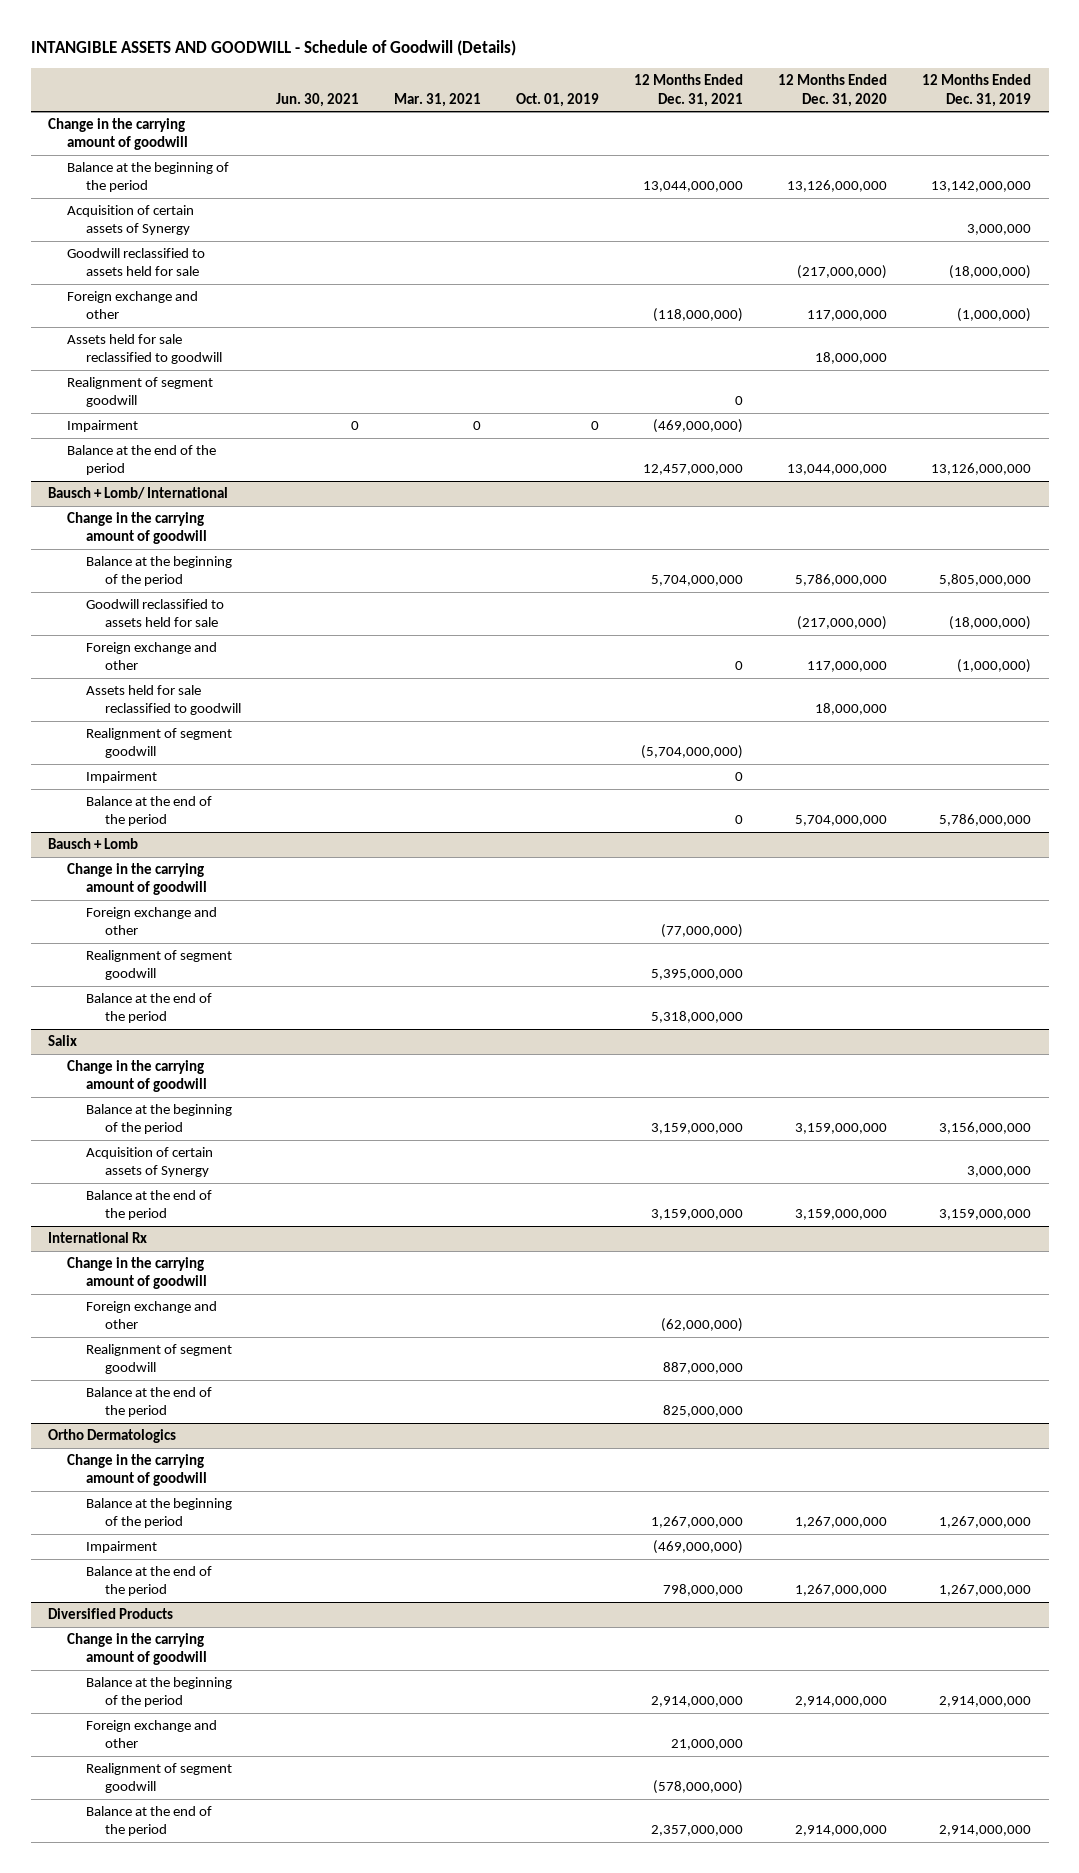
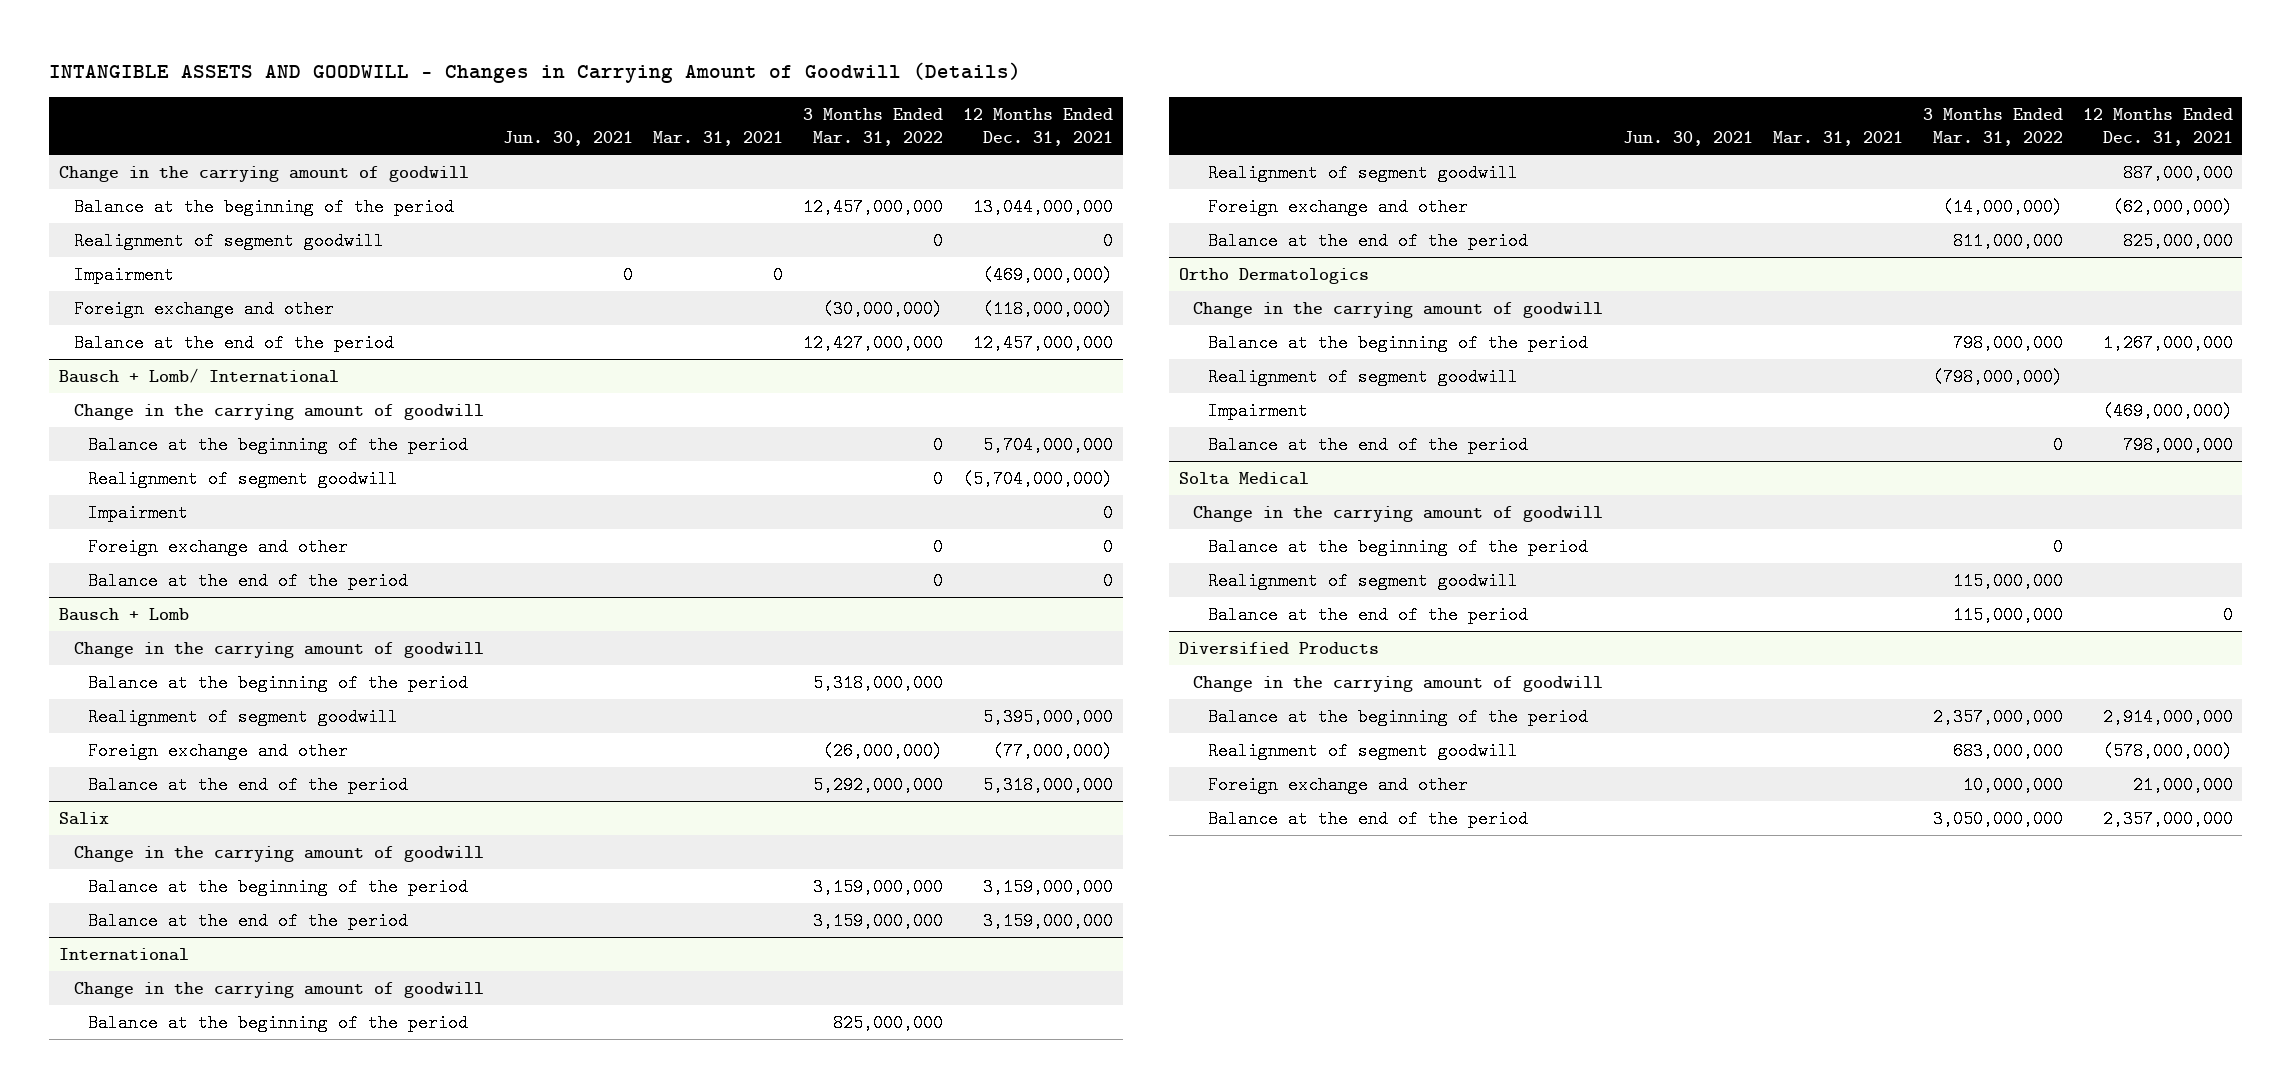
- INTANGIBLE ASSETS AND GOODWILL - Schedule of Goodwill (Details)
+ INTANGIBLE ASSETS AND GOODWILL - Changes in Carrying Amount of Goodwill (Details)
- | Jun. 30, 2021 | Mar. 31, 2021 | Oct. 01, 2019 | 12 Months Ended Dec. 31, 2021 | 12 Months Ended Dec. 31, 2020 | 12 Months Ended Dec. 31, 2019
+ | Jun. 30, 2021 | Mar. 31, 2021 | 3 Months Ended Mar. 31, 2022 | 12 Months Ended Dec. 31, 2021
- Acquisition of certain assets of Synergy | | | | | | 3,000,000
- Goodwill reclassified to assets held for sale | | | | | (217,000,000) | (18,000,000)
- Assets held for sale reclassified to goodwill | | | | | 18,000,000 |
moved down: Foreign exchange and other | | | (30,000,000) | (118,000,000)
@ Bausch + Lomb/ International
- Goodwill reclassified to assets held for sale | | | | | (217,000,000) | (18,000,000)
- Assets held for sale reclassified to goodwill | | | | | 18,000,000 |
moved down: Foreign exchange and other | | | 0 | 0
@ Bausch + Lomb
+ Balance at the beginning of the period | | | 5,318,000,000 |
moved down: Foreign exchange and other | | | (26,000,000) | (77,000,000)
@ Salix
- Acquisition of certain assets of Synergy | | | | | | 3,000,000
- International Rx
+ International
- Foreign exchange and other | | | | (62,000,000) | |
+ Balance at the beginning of the period | | | 825,000,000 |
+ Foreign exchange and other | | | (14,000,000) | (62,000,000)
@ Ortho Dermatologics
+ Realignment of segment goodwill | | | (798,000,000) |
+ Solta Medical
+ Change in the carrying amount of goodwill
+ Balance at the beginning of the period | | | 0 |
+ Realignment of segment goodwill | | | 115,000,000 |
+ Balance at the end of the period | | | 115,000,000 | 0
@ Diversified Products
moved down: Foreign exchange and other | | | 10,000,000 | 21,000,000

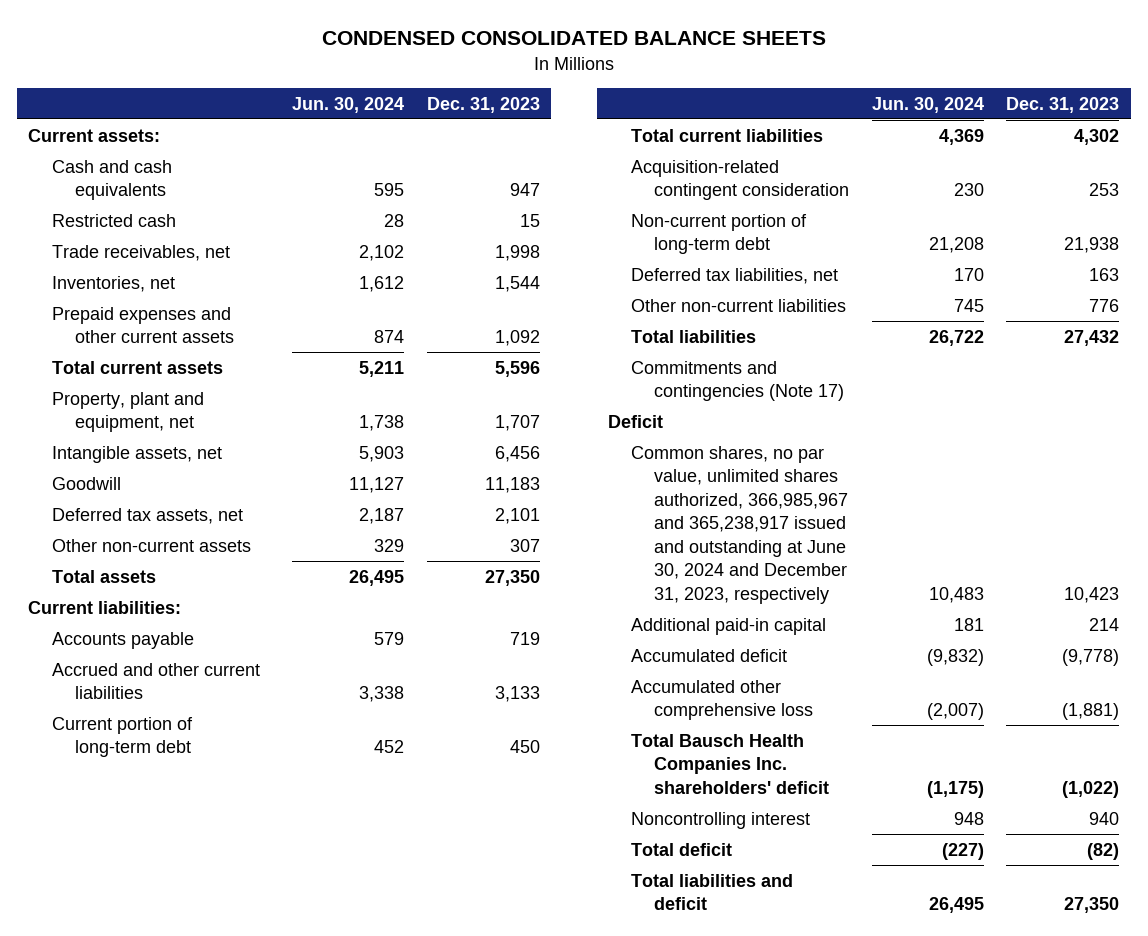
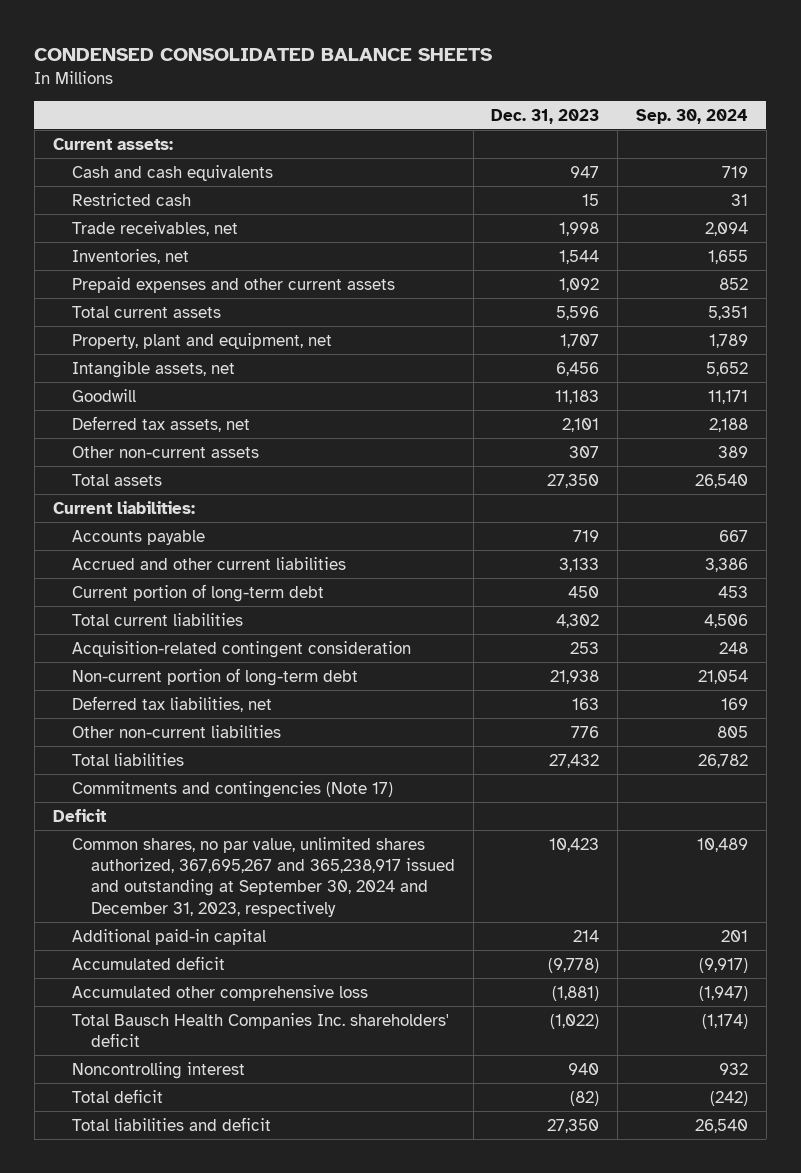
- | Jun. 30, 2024 | Dec. 31, 2023
+ | Dec. 31, 2023 | Sep. 30, 2024
- Common shares, no par value, unlimited shares authorized, 366,985,967 and 365,238,917 issued and outstanding at June 30, 2024 and December 31, 2023, respectively | 10,483 | 10,423
+ Common shares, no par value, unlimited shares authorized, 367,695,267 and 365,238,917 issued and outstanding at September 30, 2024 and December 31, 2023, respectively | 10,423 | 10,489

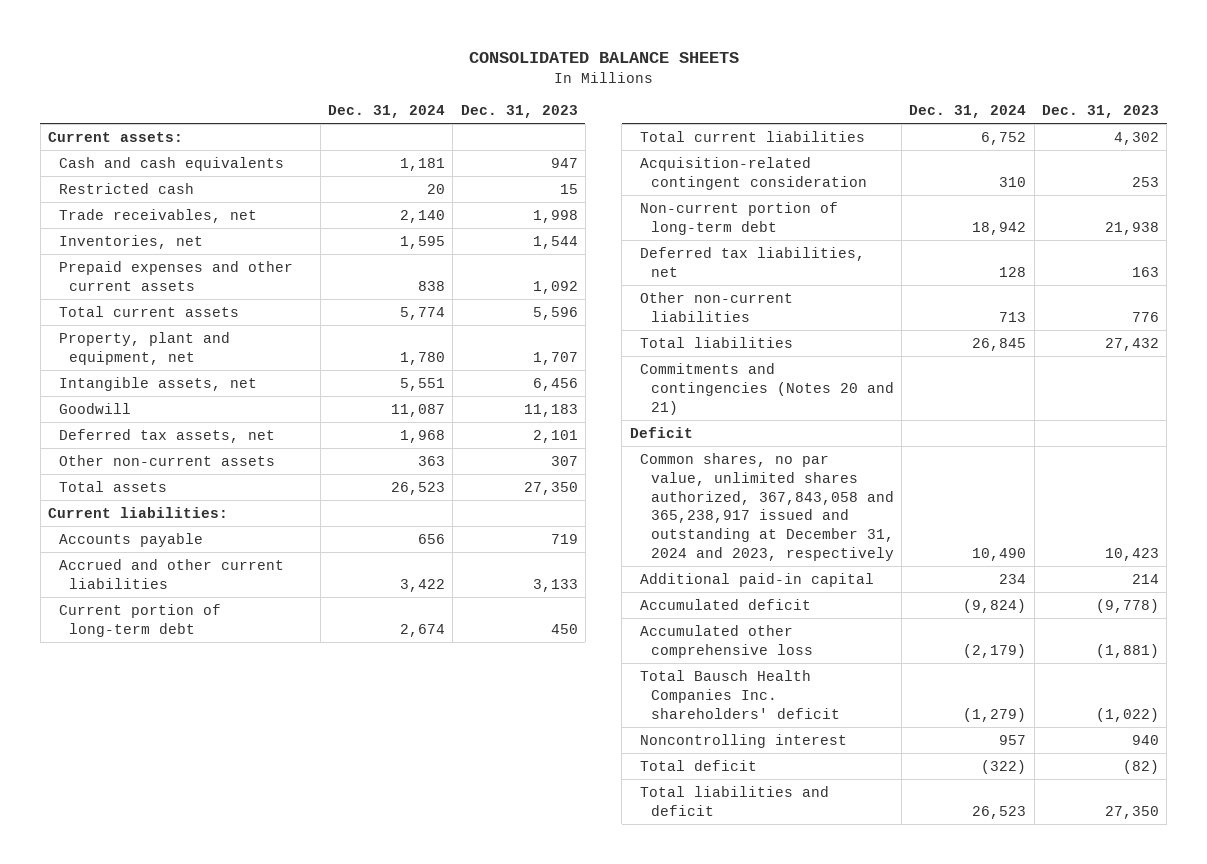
- CONDENSED CONSOLIDATED BALANCE SHEETS
+ CONSOLIDATED BALANCE SHEETS
- | Dec. 31, 2023 | Sep. 30, 2024
+ | Dec. 31, 2024 | Dec. 31, 2023
- Commitments and contingencies (Note 17)
+ Commitments and contingencies (Notes 20 and 21)
- Common shares, no par value, unlimited shares authorized, 367,695,267 and 365,238,917 issued and outstanding at September 30, 2024 and December 31, 2023, respectively | 10,423 | 10,489
+ Common shares, no par value, unlimited shares authorized, 367,843,058 and 365,238,917 issued and outstanding at December 31, 2024 and 2023, respectively | 10,490 | 10,423

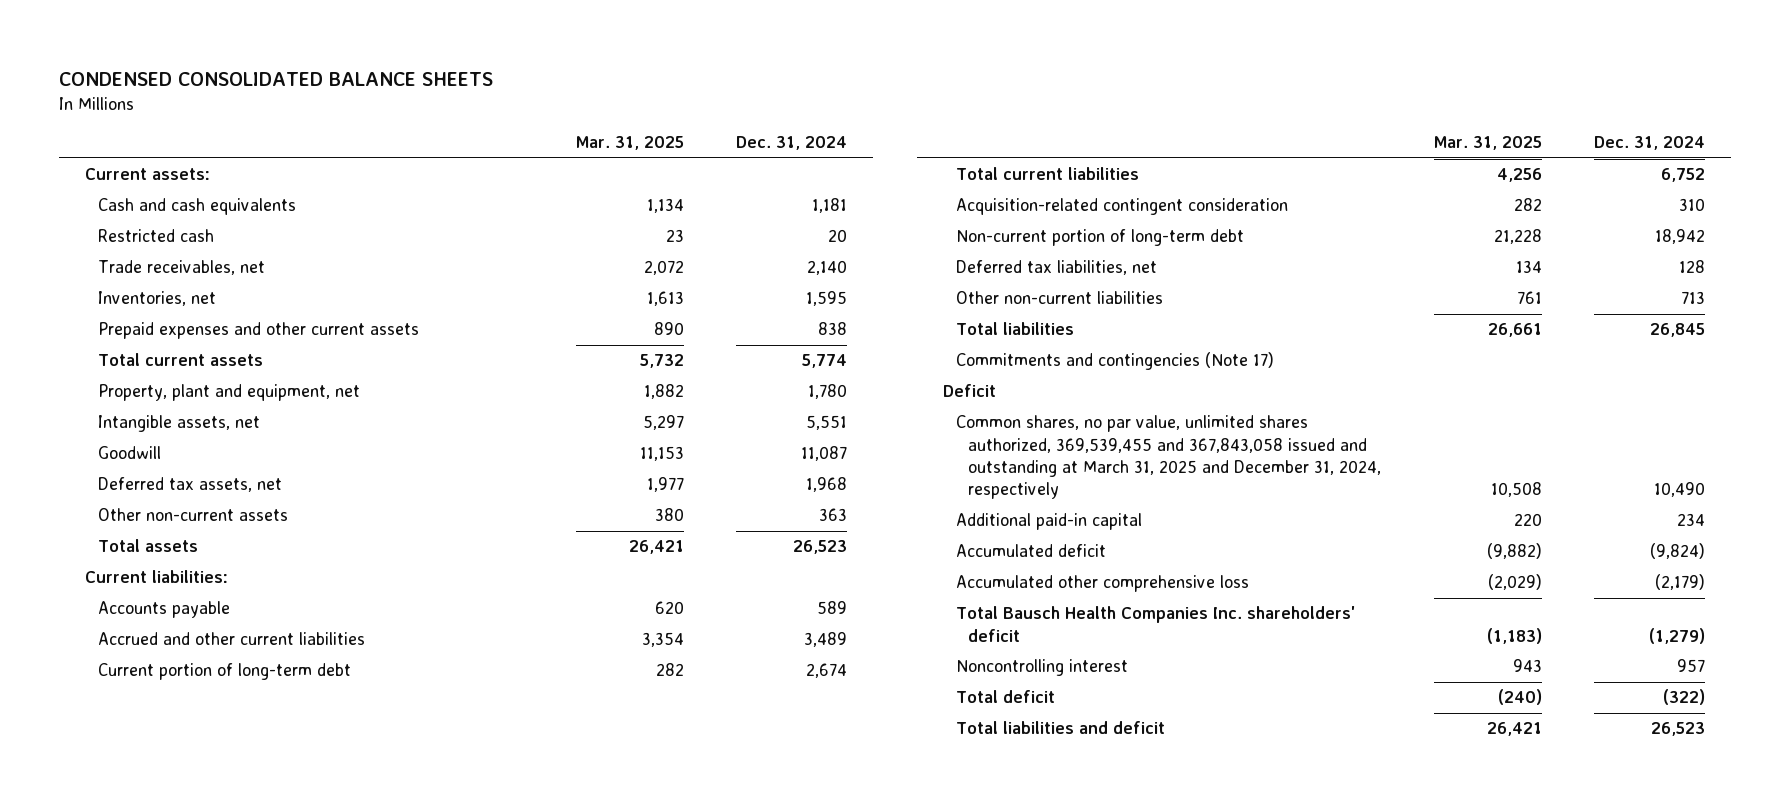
- CONSOLIDATED BALANCE SHEETS
+ CONDENSED CONSOLIDATED BALANCE SHEETS
- | Dec. 31, 2024 | Dec. 31, 2023
+ | Mar. 31, 2025 | Dec. 31, 2024
- Accounts payable | 656 | 719
- Accrued and other current liabilities | 3,422 | 3,133
+ Accounts payable | 620 | 589
+ Accrued and other current liabilities | 3,354 | 3,489
- Commitments and contingencies (Notes 20 and 21)
+ Commitments and contingencies (Note 17)
- Common shares, no par value, unlimited shares authorized, 367,843,058 and 365,238,917 issued and outstanding at December 31, 2024 and 2023, respectively | 10,490 | 10,423
+ Common shares, no par value, unlimited shares authorized, 369,539,455 and 367,843,058 issued and outstanding at March 31, 2025 and December 31, 2024, respectively | 10,508 | 10,490

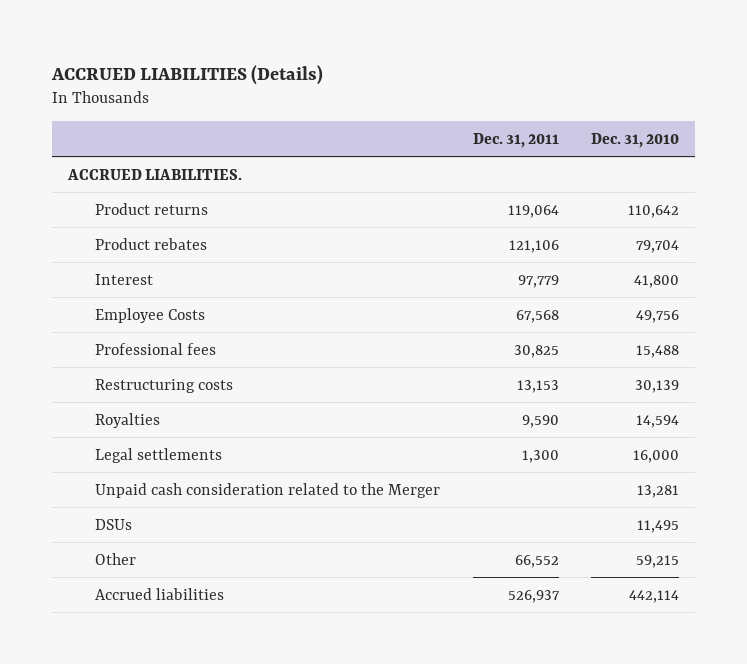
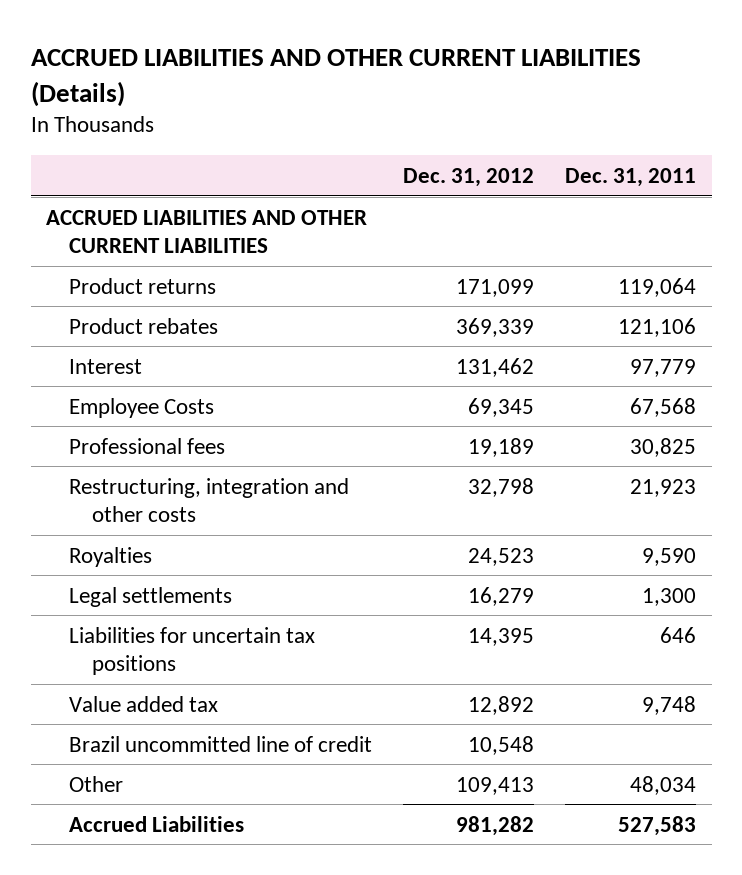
- ACCRUED LIABILITIES (Details)
+ ACCRUED LIABILITIES AND OTHER CURRENT LIABILITIES (Details)
- | Dec. 31, 2011 | Dec. 31, 2010
+ | Dec. 31, 2012 | Dec. 31, 2011
- ACCRUED LIABILITIES.
+ ACCRUED LIABILITIES AND OTHER CURRENT LIABILITIES
- Restructuring costs | 13,153 | 30,139
+ Restructuring, integration and other costs | 32,798 | 21,923
- Unpaid cash consideration related to the Merger | | 13,281
- DSUs | | 11,495
- Other | 66,552 | 59,215
- Accrued liabilities | 526,937 | 442,114
+ Liabilities for uncertain tax positions | 14,395 | 646
+ Value added tax | 12,892 | 9,748
+ Brazil uncommitted line of credit | 10,548 |
+ Other | 109,413 | 48,034
+ Accrued Liabilities | 981,282 | 527,583

